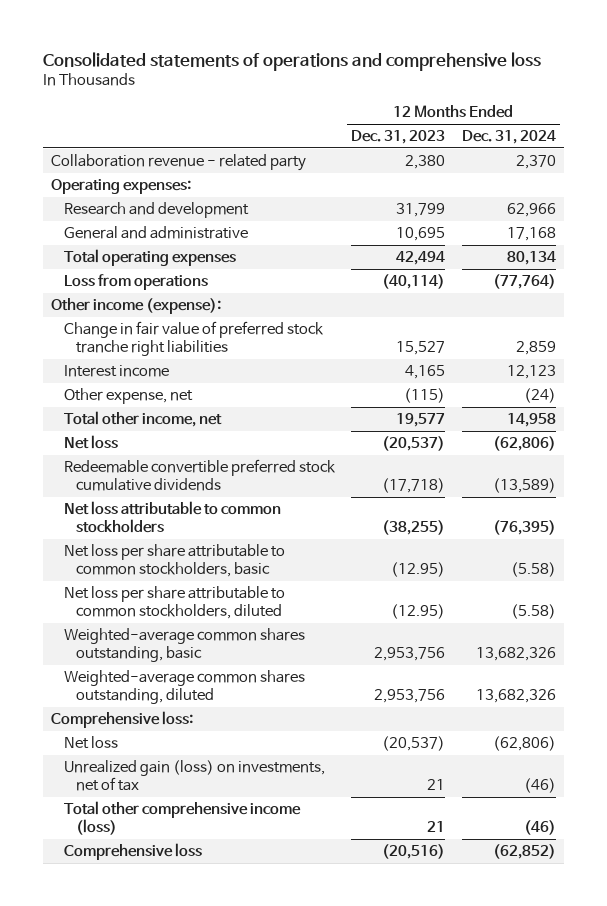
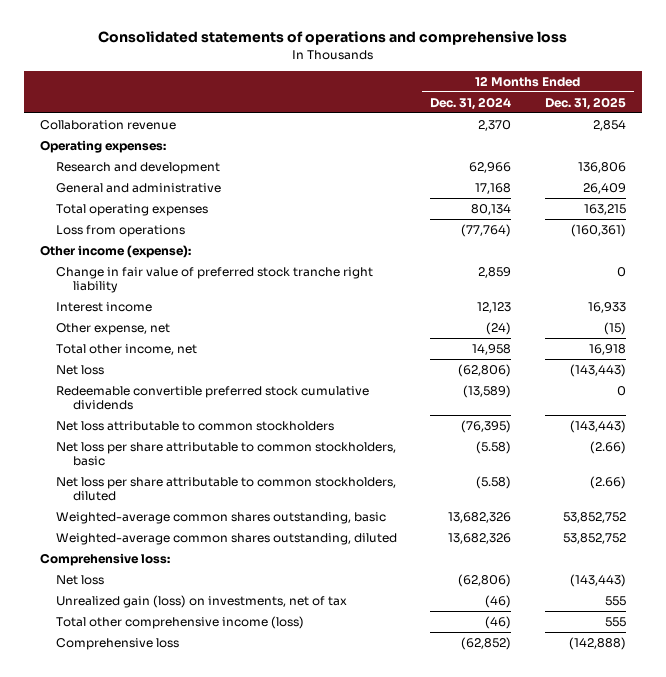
- | 12 Months Ended Dec. 31, 2023 | 12 Months Ended Dec. 31, 2024
+ | 12 Months Ended Dec. 31, 2024 | 12 Months Ended Dec. 31, 2025
- Collaboration revenue - related party | 2,380 | 2,370
+ Collaboration revenue | 2,370 | 2,854
- Change in fair value of preferred stock tranche right liabilities | 15,527 | 2,859
+ Change in fair value of preferred stock tranche right liability | 2,859 | 0

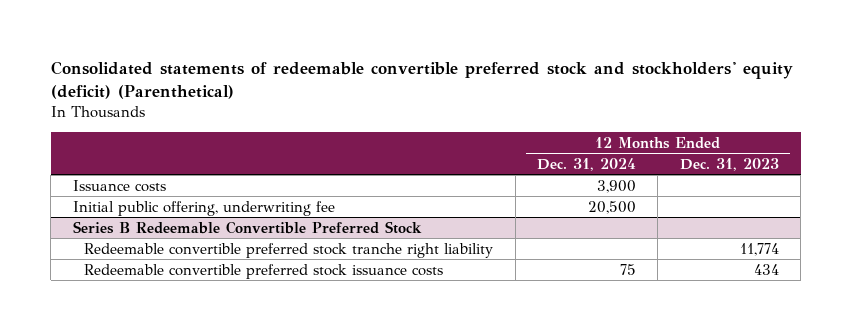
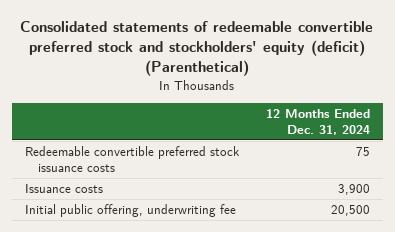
- | 12 Months Ended Dec. 31, 2024 | 12 Months Ended Dec. 31, 2023
+ | 12 Months Ended Dec. 31, 2024
+ Redeemable convertible preferred stock issuance costs | 75
- Series B Redeemable Convertible Preferred Stock
- Redeemable convertible preferred stock tranche right liability | | 11,774
- Redeemable convertible preferred stock issuance costs | 75 | 434

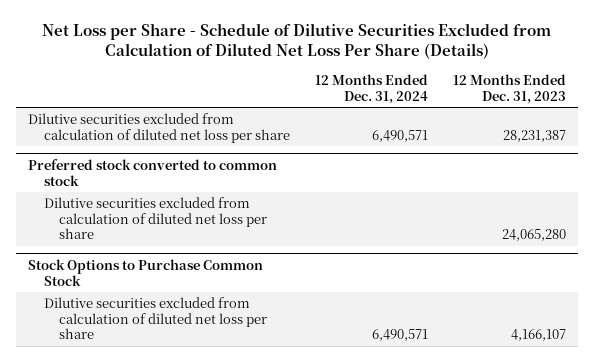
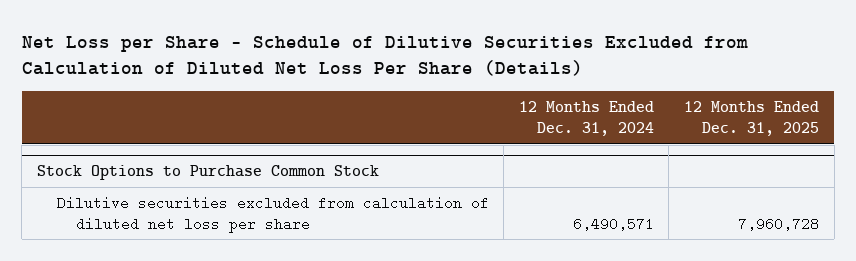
- | 12 Months Ended Dec. 31, 2024 | 12 Months Ended Dec. 31, 2023
+ | 12 Months Ended Dec. 31, 2024 | 12 Months Ended Dec. 31, 2025
- Dilutive securities excluded from calculation of diluted net loss per share | 6,490,571 | 28,231,387
- Preferred stock converted to common stock
- Dilutive securities excluded from calculation of diluted net loss per share | | 24,065,280

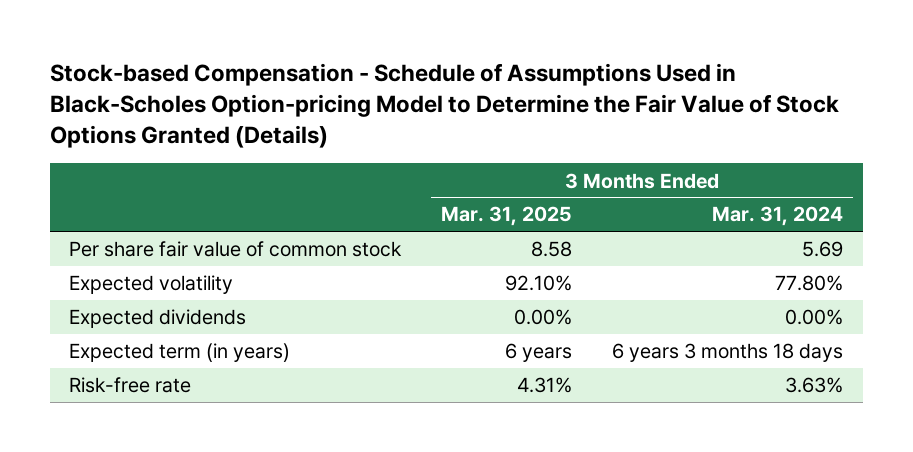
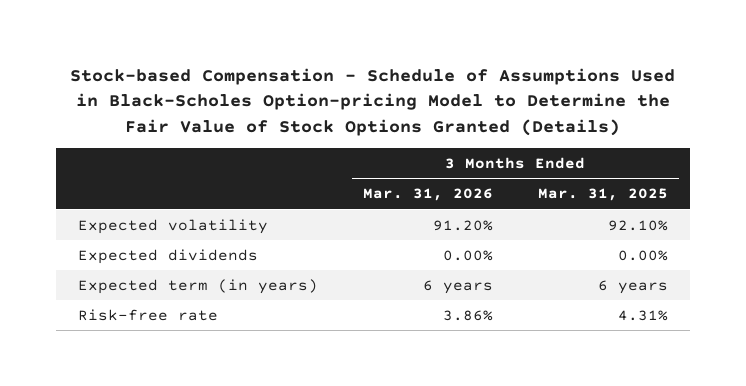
- | 3 Months Ended Mar. 31, 2025 | 3 Months Ended Mar. 31, 2024
+ | 3 Months Ended Mar. 31, 2026 | 3 Months Ended Mar. 31, 2025
- Per share fair value of common stock | 8.58 | 5.69

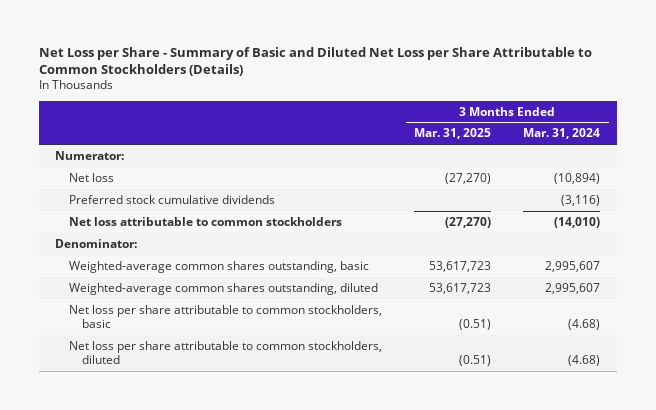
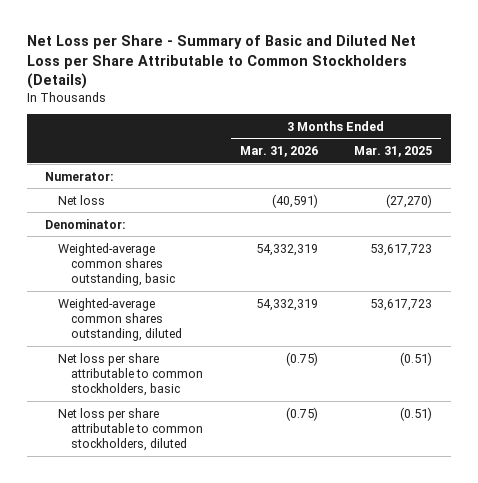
- | 3 Months Ended Mar. 31, 2025 | 3 Months Ended Mar. 31, 2024
+ | 3 Months Ended Mar. 31, 2026 | 3 Months Ended Mar. 31, 2025
- Preferred stock cumulative dividends | | (3,116)
- Net loss attributable to common stockholders | (27,270) | (14,010)

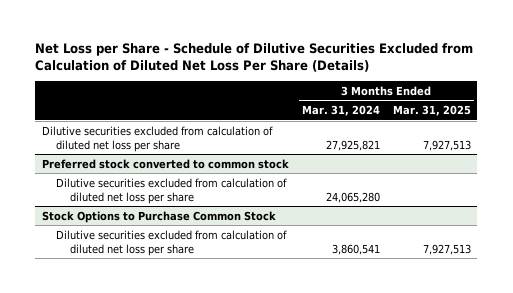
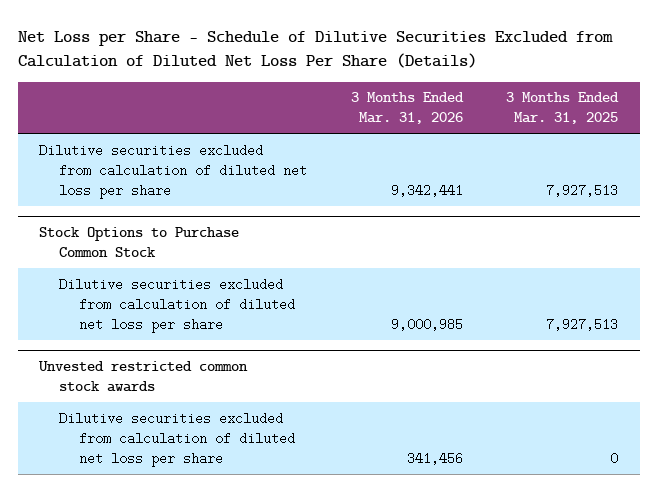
- | 3 Months Ended Mar. 31, 2024 | 3 Months Ended Mar. 31, 2025
+ | 3 Months Ended Mar. 31, 2026 | 3 Months Ended Mar. 31, 2025
- Preferred stock converted to common stock
- Dilutive securities excluded from calculation of diluted net loss per share | 24,065,280 |
+ Unvested restricted common stock awards
+ Dilutive securities excluded from calculation of diluted net loss per share | 341,456 | 0

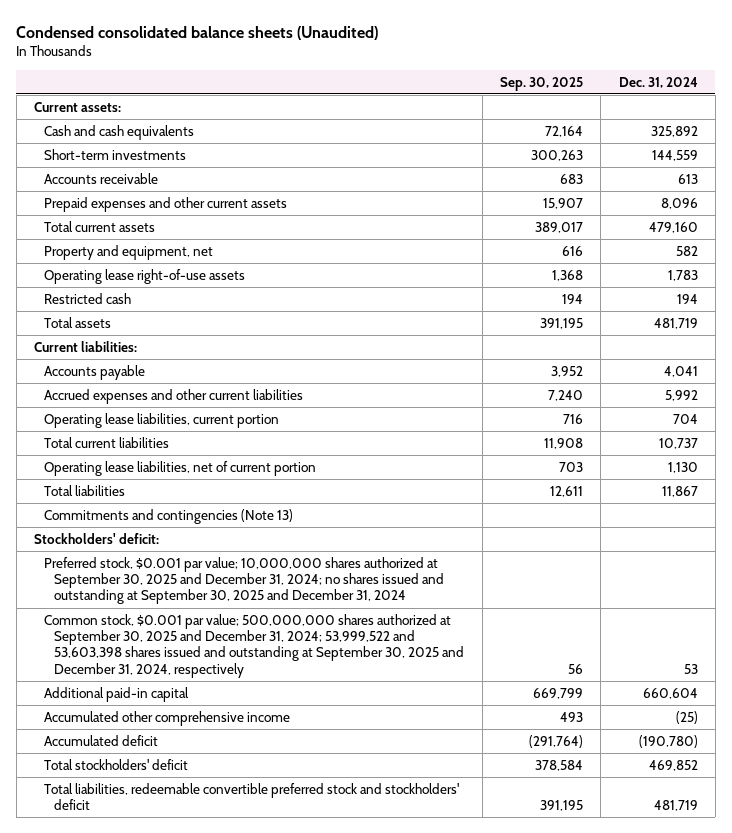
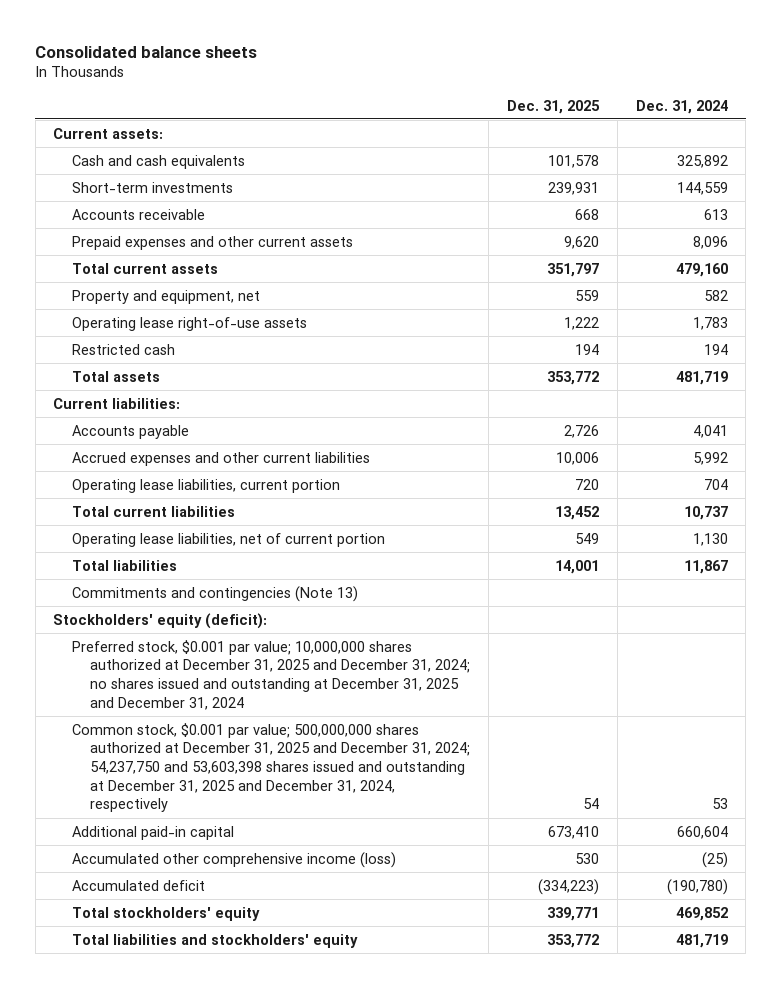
- Condensed consolidated balance sheets (Unaudited)
+ Consolidated balance sheets
- | Sep. 30, 2025 | Dec. 31, 2024
+ | Dec. 31, 2025 | Dec. 31, 2024
- Stockholders' deficit:
- Preferred stock, $0.001 par value; 10,000,000 shares authorized at September 30, 2025 and December 31, 2024; no shares issued and outstanding at September 30, 2025 and December 31, 2024
- Common stock, $0.001 par value; 500,000,000 shares authorized at September 30, 2025 and December 31, 2024; 53,999,522 and 53,603,398 shares issued and outstanding at September 30, 2025 and December 31, 2024, respectively | 56 | 53
+ Stockholders' equity (deficit):
+ Preferred stock, $0.001 par value; 10,000,000 shares authorized at December 31, 2025 and December 31, 2024; no shares issued and outstanding at December 31, 2025 and December 31, 2024
+ Common stock, $0.001 par value; 500,000,000 shares authorized at December 31, 2025 and December 31, 2024; 54,237,750 and 53,603,398 shares issued and outstanding at December 31, 2025 and December 31, 2024, respectively | 54 | 53
- Accumulated other comprehensive income | 493 | (25)
+ Accumulated other comprehensive income (loss) | 530 | (25)
- Total stockholders' deficit | 378,584 | 469,852
- Total liabilities, redeemable convertible preferred stock and stockholders' deficit | 391,195 | 481,719
+ Total stockholders' equity | 339,771 | 469,852
+ Total liabilities and stockholders' equity | 353,772 | 481,719

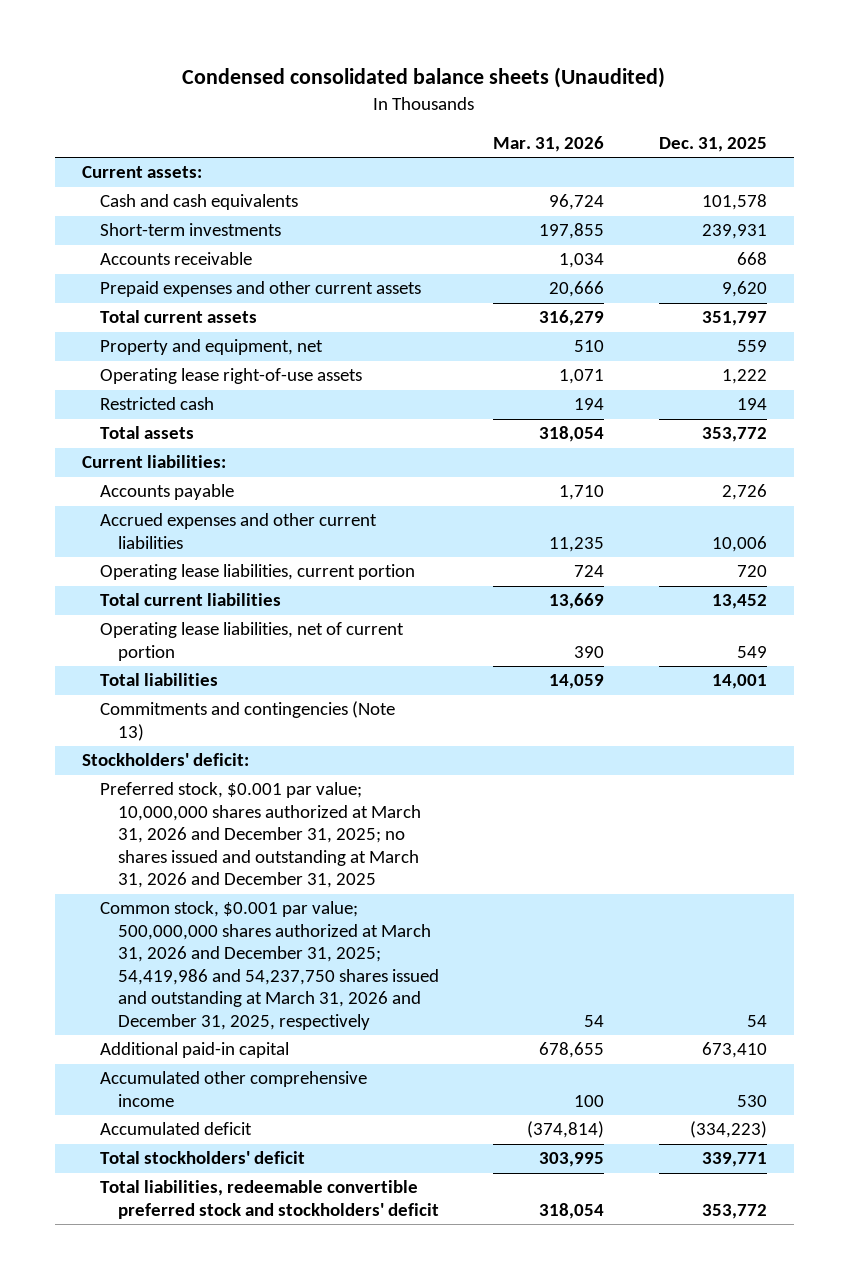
- Consolidated balance sheets
+ Condensed consolidated balance sheets (Unaudited)
- | Dec. 31, 2025 | Dec. 31, 2024
+ | Mar. 31, 2026 | Dec. 31, 2025
- Stockholders' equity (deficit):
- Preferred stock, $0.001 par value; 10,000,000 shares authorized at December 31, 2025 and December 31, 2024; no shares issued and outstanding at December 31, 2025 and December 31, 2024
- Common stock, $0.001 par value; 500,000,000 shares authorized at December 31, 2025 and December 31, 2024; 54,237,750 and 53,603,398 shares issued and outstanding at December 31, 2025 and December 31, 2024, respectively | 54 | 53
+ Stockholders' deficit:
+ Preferred stock, $0.001 par value; 10,000,000 shares authorized at March 31, 2026 and December 31, 2025; no shares issued and outstanding at March 31, 2026 and December 31, 2025
+ Common stock, $0.001 par value; 500,000,000 shares authorized at March 31, 2026 and December 31, 2025; 54,419,986 and 54,237,750 shares issued and outstanding at March 31, 2026 and December 31, 2025, respectively | 54 | 54
- Accumulated other comprehensive income (loss) | 530 | (25)
+ Accumulated other comprehensive income | 100 | 530
- Total stockholders' equity | 339,771 | 469,852
- Total liabilities and stockholders' equity | 353,772 | 481,719
+ Total stockholders' deficit | 303,995 | 339,771
+ Total liabilities, redeemable convertible preferred stock and stockholders' deficit | 318,054 | 353,772

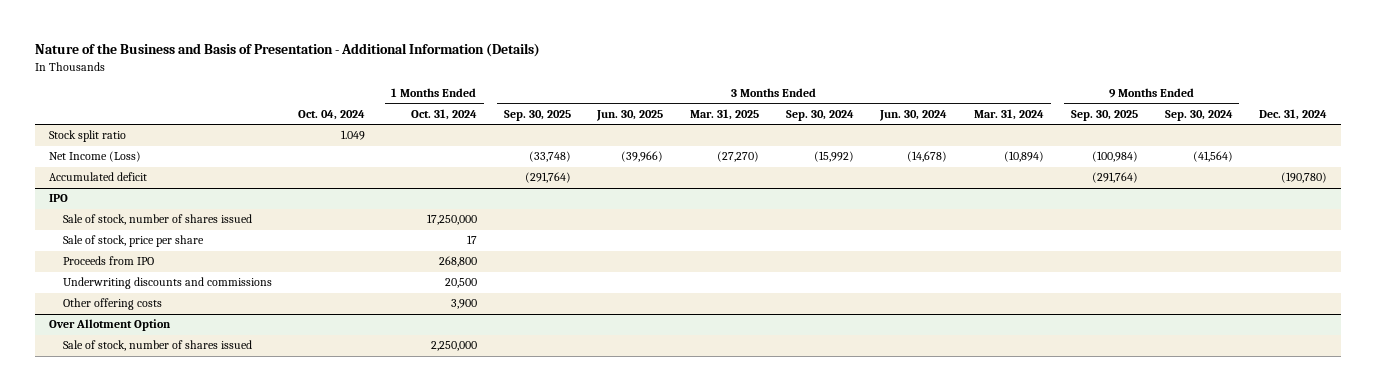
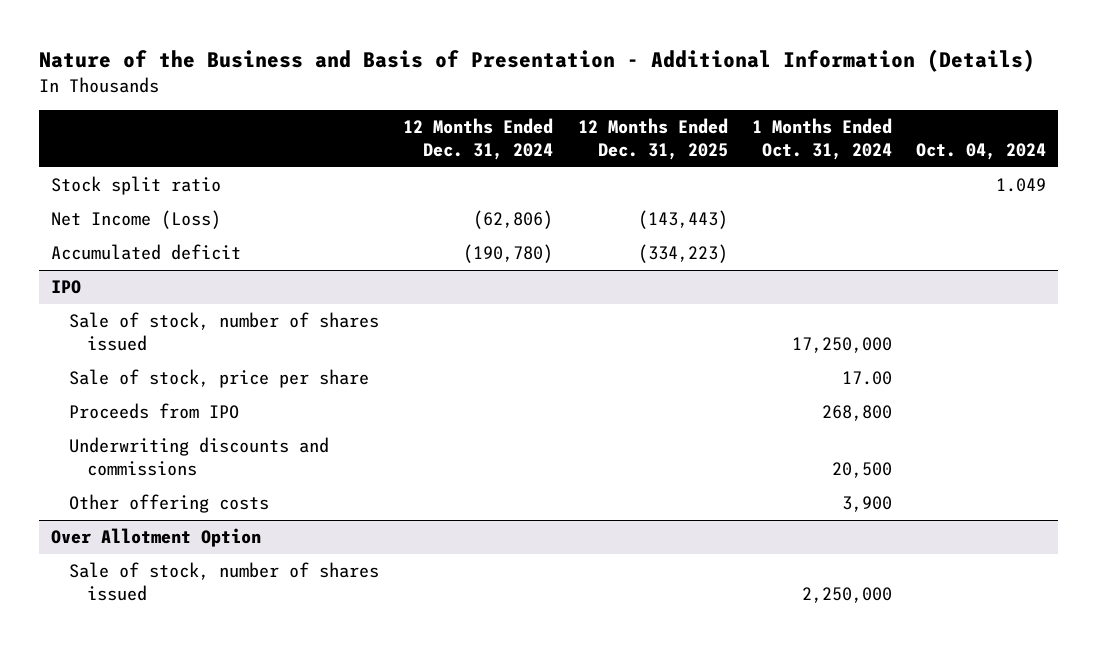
- | Oct. 04, 2024 | 1 Months Ended Oct. 31, 2024 | 3 Months Ended Sep. 30, 2025 | 3 Months Ended Jun. 30, 2025 | 3 Months Ended Mar. 31, 2025 | 3 Months Ended Sep. 30, 2024 | 3 Months Ended Jun. 30, 2024 | 3 Months Ended Mar. 31, 2024 | 9 Months Ended Sep. 30, 2025 | 9 Months Ended Sep. 30, 2024 | Dec. 31, 2024
+ | 12 Months Ended Dec. 31, 2024 | 12 Months Ended Dec. 31, 2025 | 1 Months Ended Oct. 31, 2024 | Oct. 04, 2024
@ IPO
- Sale of stock, price per share | | 17 | | | | | | | | |
+ Sale of stock, price per share | | | 17.00 |

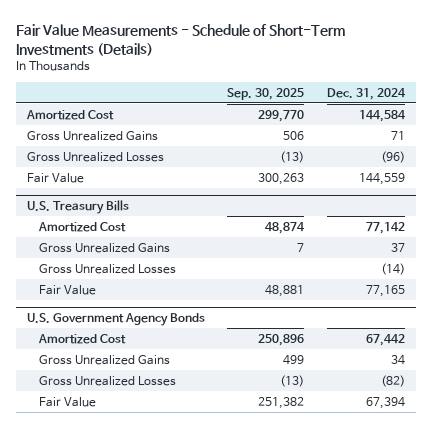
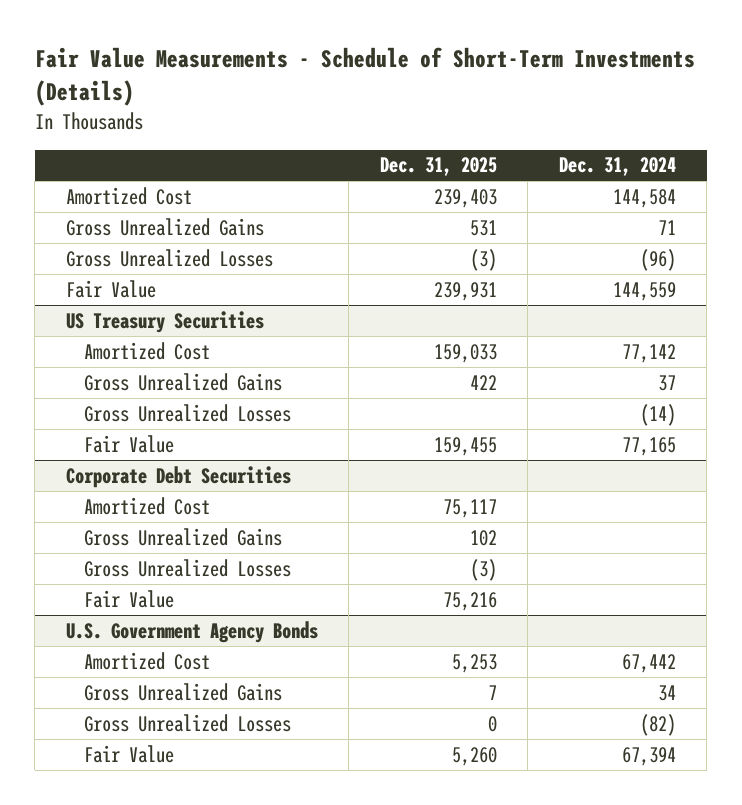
- | Sep. 30, 2025 | Dec. 31, 2024
+ | Dec. 31, 2025 | Dec. 31, 2024
- U.S. Treasury Bills
+ US Treasury Securities
+ Corporate Debt Securities
+ Amortized Cost | 75,117 |
+ Gross Unrealized Gains | 102 |
+ Gross Unrealized Losses | (3) |
+ Fair Value | 75,216 |

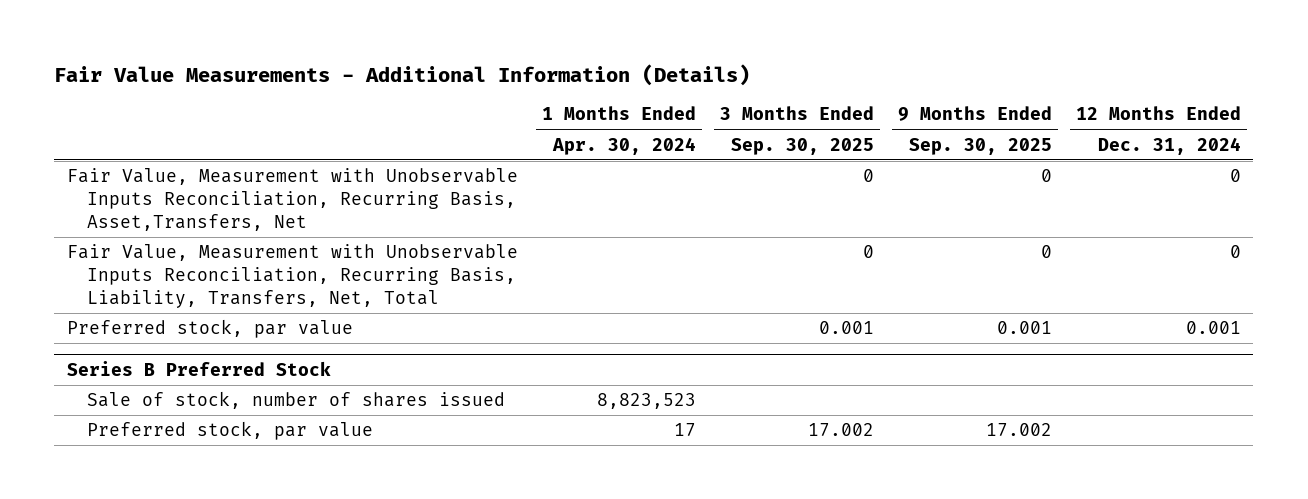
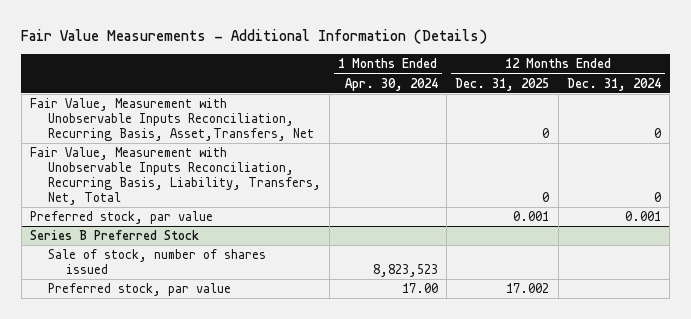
- | 1 Months Ended Apr. 30, 2024 | 3 Months Ended Sep. 30, 2025 | 9 Months Ended Sep. 30, 2025 | 12 Months Ended Dec. 31, 2024
+ | 1 Months Ended Apr. 30, 2024 | 12 Months Ended Dec. 31, 2025 | 12 Months Ended Dec. 31, 2024
@ Series B Preferred Stock
- Preferred stock, par value | 17 | 17.002 | 17.002 |
+ Preferred stock, par value | 17.00 | 17.002 |

